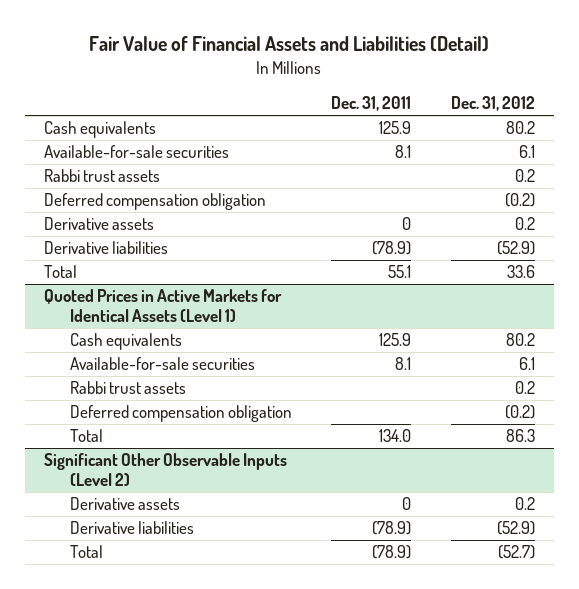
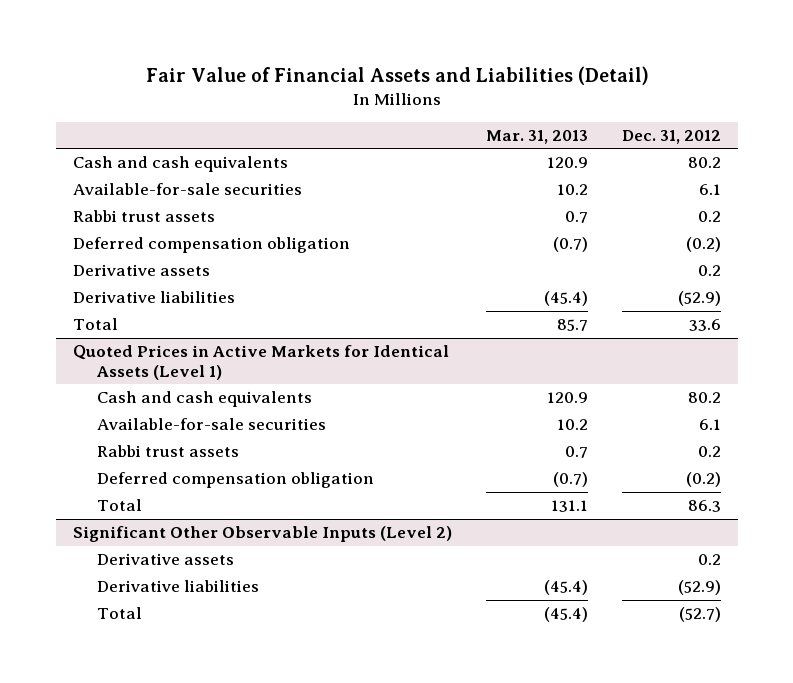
- | Dec. 31, 2011 | Dec. 31, 2012
+ | Mar. 31, 2013 | Dec. 31, 2012
- Cash equivalents | 125.9 | 80.2
+ Cash and cash equivalents | 120.9 | 80.2
@ Quoted Prices in Active Markets for Identical Assets (Level 1)
- Cash equivalents | 125.9 | 80.2
+ Cash and cash equivalents | 120.9 | 80.2

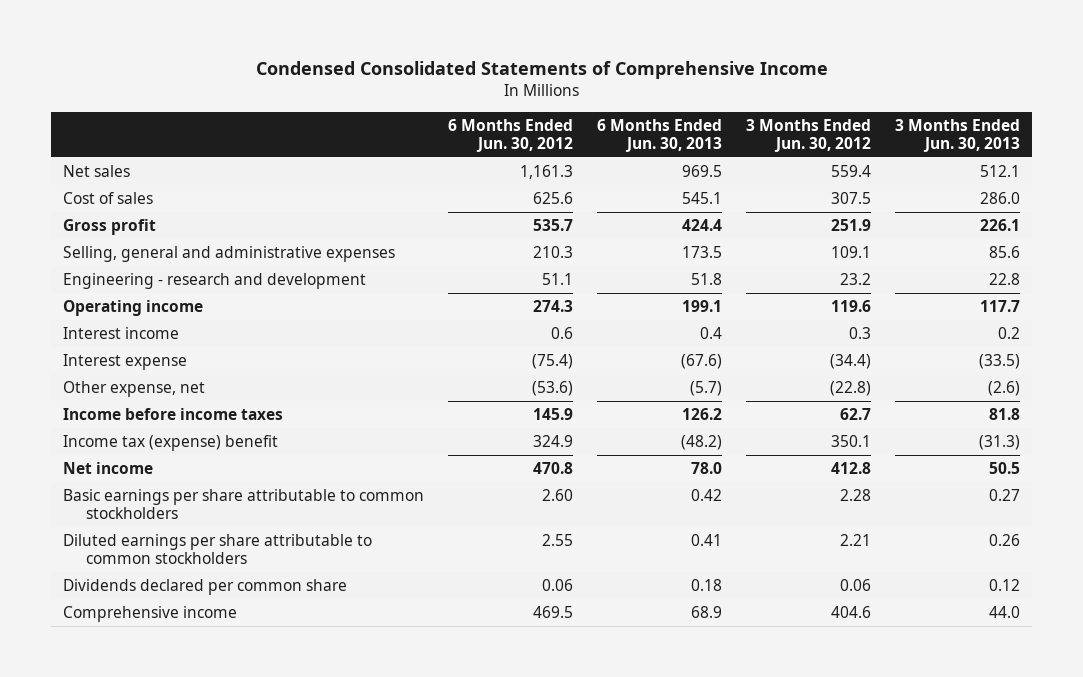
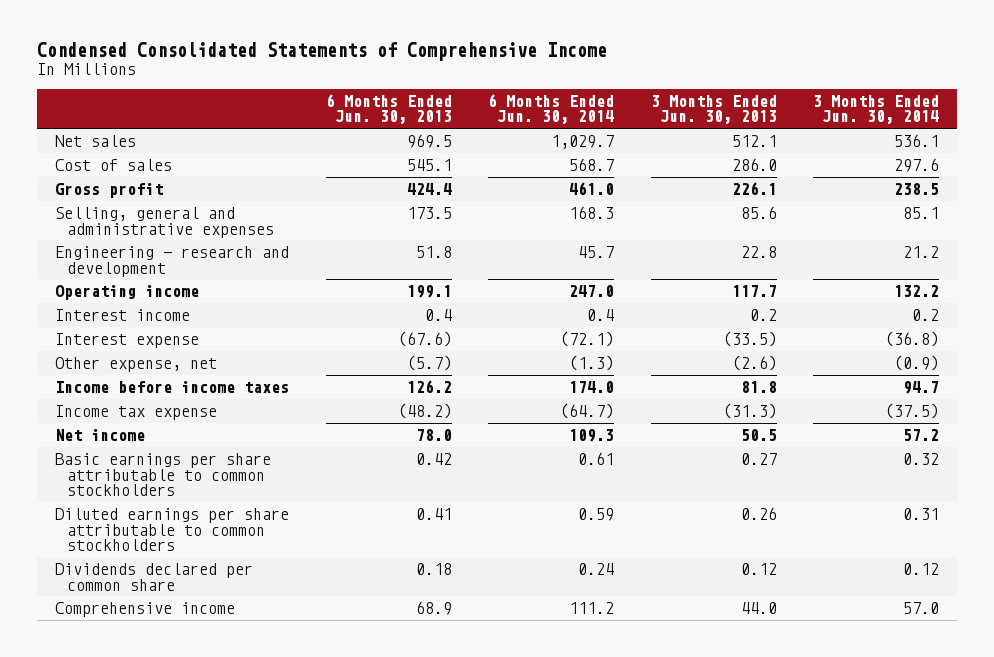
- | 6 Months Ended Jun. 30, 2012 | 6 Months Ended Jun. 30, 2013 | 3 Months Ended Jun. 30, 2012 | 3 Months Ended Jun. 30, 2013
+ | 6 Months Ended Jun. 30, 2013 | 6 Months Ended Jun. 30, 2014 | 3 Months Ended Jun. 30, 2013 | 3 Months Ended Jun. 30, 2014
- Income tax (expense) benefit | 324.9 | (48.2) | 350.1 | (31.3)
+ Income tax expense | (48.2) | (64.7) | (31.3) | (37.5)

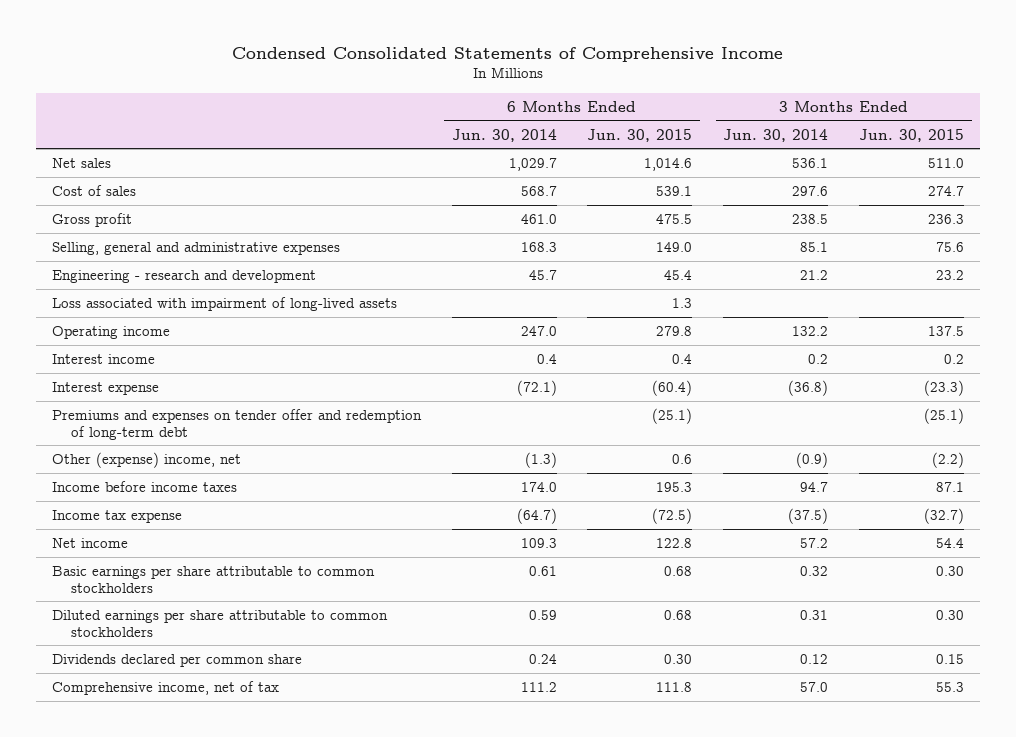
- | 6 Months Ended Jun. 30, 2013 | 6 Months Ended Jun. 30, 2014 | 3 Months Ended Jun. 30, 2013 | 3 Months Ended Jun. 30, 2014
+ | 6 Months Ended Jun. 30, 2014 | 6 Months Ended Jun. 30, 2015 | 3 Months Ended Jun. 30, 2014 | 3 Months Ended Jun. 30, 2015
+ Loss associated with impairment of long-lived assets | | 1.3 | |
- Other expense, net | (5.7) | (1.3) | (2.6) | (0.9)
+ Premiums and expenses on tender offer and redemption of long-term debt | | (25.1) | | (25.1)
+ Other (expense) income, net | (1.3) | 0.6 | (0.9) | (2.2)
- Comprehensive income | 68.9 | 111.2 | 44.0 | 57.0
+ Comprehensive income, net of tax | 111.2 | 111.8 | 57.0 | 55.3

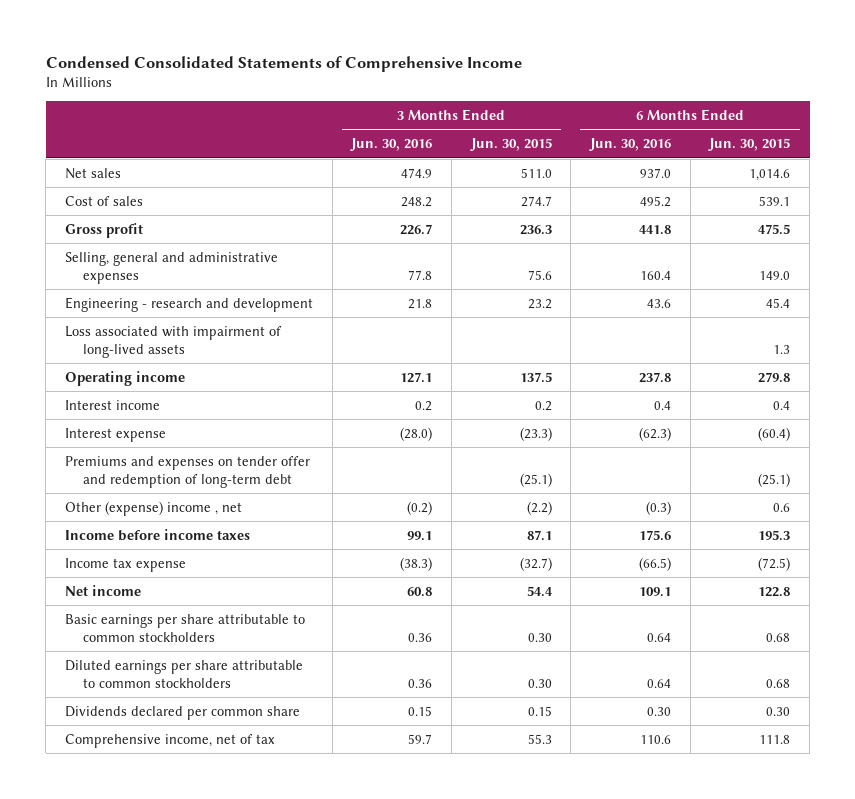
- | 6 Months Ended Jun. 30, 2014 | 6 Months Ended Jun. 30, 2015 | 3 Months Ended Jun. 30, 2014 | 3 Months Ended Jun. 30, 2015
+ | 3 Months Ended Jun. 30, 2016 | 3 Months Ended Jun. 30, 2015 | 6 Months Ended Jun. 30, 2016 | 6 Months Ended Jun. 30, 2015
- Other (expense) income, net | (1.3) | 0.6 | (0.9) | (2.2)
+ Other (expense) income , net | (0.2) | (2.2) | (0.3) | 0.6

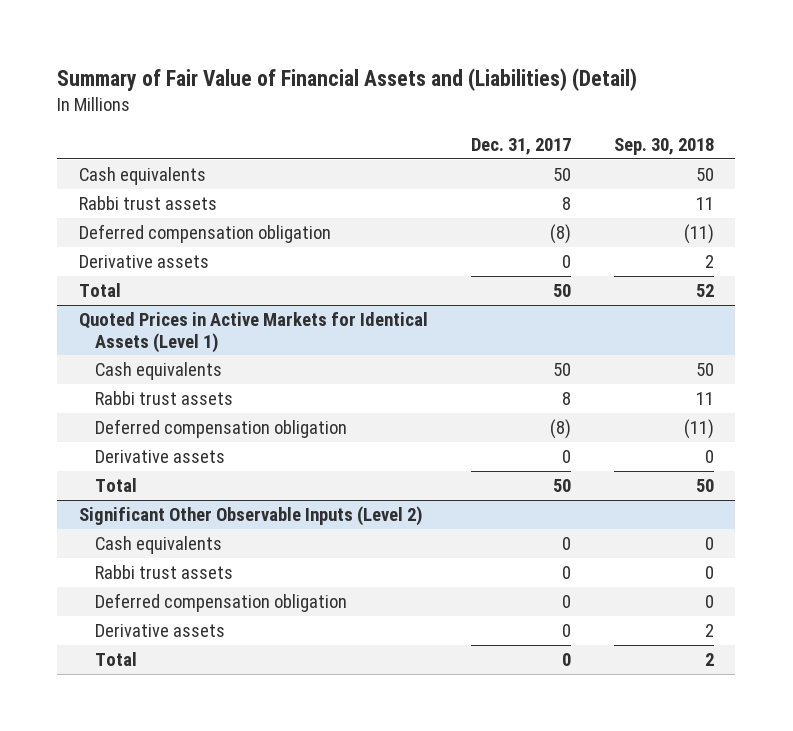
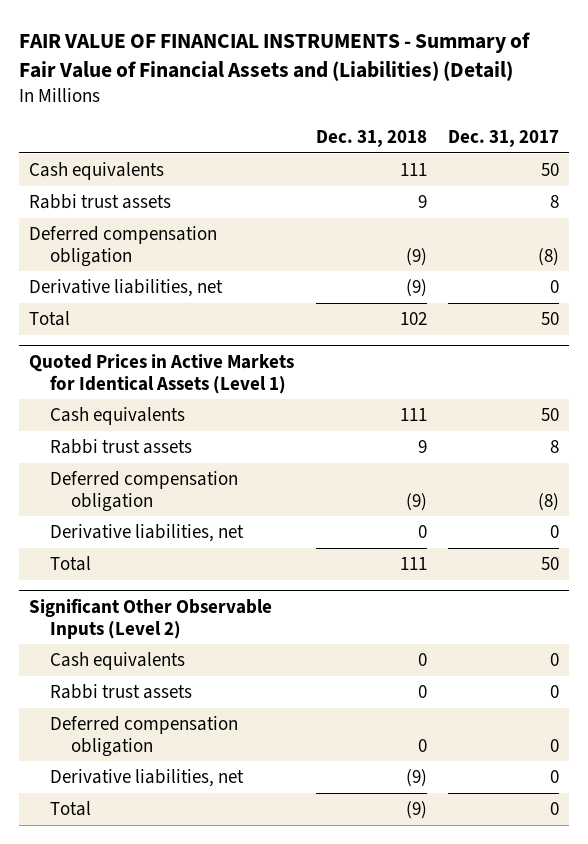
- Summary of Fair Value of Financial Assets and (Liabilities) (Detail)
+ FAIR VALUE OF FINANCIAL INSTRUMENTS - Summary of Fair Value of Financial Assets and (Liabilities) (Detail)
- | Dec. 31, 2017 | Sep. 30, 2018
+ | Dec. 31, 2018 | Dec. 31, 2017
- Derivative assets | 0 | 2
+ Derivative liabilities, net | (9) | 0
@ Quoted Prices in Active Markets for Identical Assets (Level 1)
- Derivative assets | 0 | 0
+ Derivative liabilities, net | 0 | 0
@ Significant Other Observable Inputs (Level 2)
- Derivative assets | 0 | 2
+ Derivative liabilities, net | (9) | 0

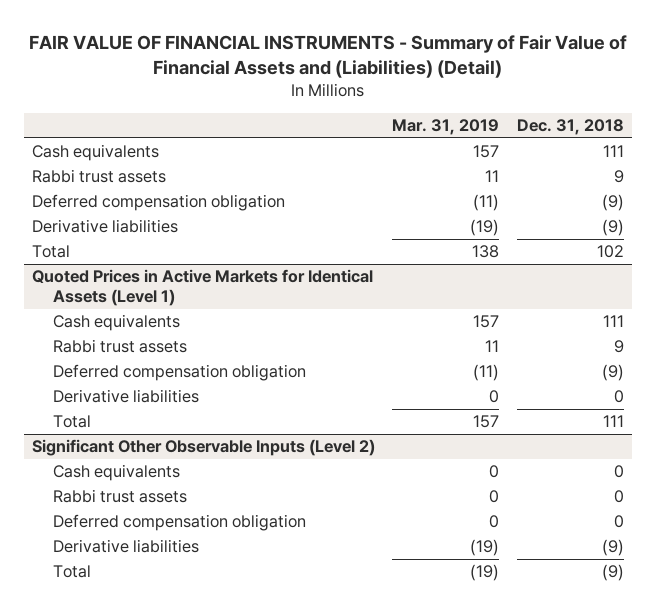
- | Dec. 31, 2018 | Dec. 31, 2017
+ | Mar. 31, 2019 | Dec. 31, 2018
- Derivative liabilities, net | (9) | 0
+ Derivative liabilities | (19) | (9)
@ Quoted Prices in Active Markets for Identical Assets (Level 1)
- Derivative liabilities, net | 0 | 0
+ Derivative liabilities | 0 | 0
@ Significant Other Observable Inputs (Level 2)
- Derivative liabilities, net | (9) | 0
+ Derivative liabilities | (19) | (9)

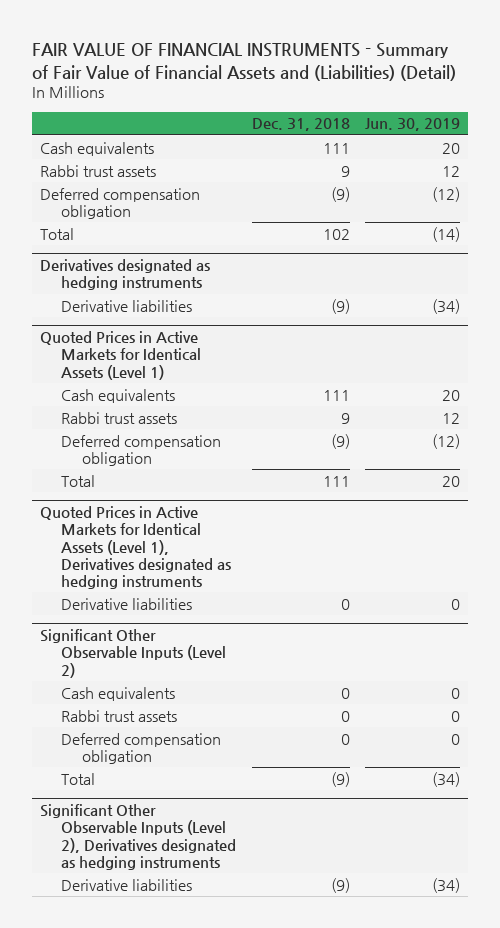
- | Mar. 31, 2019 | Dec. 31, 2018
+ | Dec. 31, 2018 | Jun. 30, 2019
- Derivative liabilities | (19) | (9)
+ Derivatives designated as hedging instruments
+ Derivative liabilities | (9) | (34)
@ Quoted Prices in Active Markets for Identical Assets (Level 1)
- Derivative liabilities | 0 | 0
+ Quoted Prices in Active Markets for Identical Assets (Level 1), Derivatives designated as hedging instruments
+ Derivative liabilities | 0 | 0
@ Significant Other Observable Inputs (Level 2)
- Derivative liabilities | (19) | (9)
+ Significant Other Observable Inputs (Level 2), Derivatives designated as hedging instruments
+ Derivative liabilities | (9) | (34)

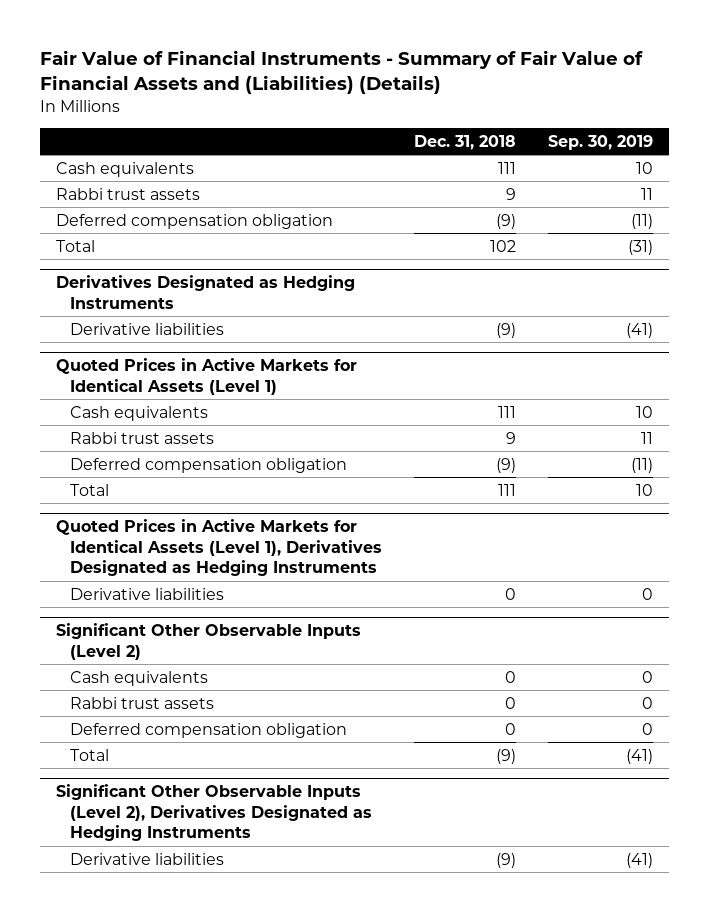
- FAIR VALUE OF FINANCIAL INSTRUMENTS - Summary of Fair Value of Financial Assets and (Liabilities) (Detail)
+ Fair Value of Financial Instruments - Summary of Fair Value of Financial Assets and (Liabilities) (Details)
- | Dec. 31, 2018 | Jun. 30, 2019
+ | Dec. 31, 2018 | Sep. 30, 2019
- Derivatives designated as hedging instruments
+ Derivatives Designated as Hedging Instruments
- Quoted Prices in Active Markets for Identical Assets (Level 1), Derivatives designated as hedging instruments
+ Quoted Prices in Active Markets for Identical Assets (Level 1), Derivatives Designated as Hedging Instruments
- Significant Other Observable Inputs (Level 2), Derivatives designated as hedging instruments
+ Significant Other Observable Inputs (Level 2), Derivatives Designated as Hedging Instruments

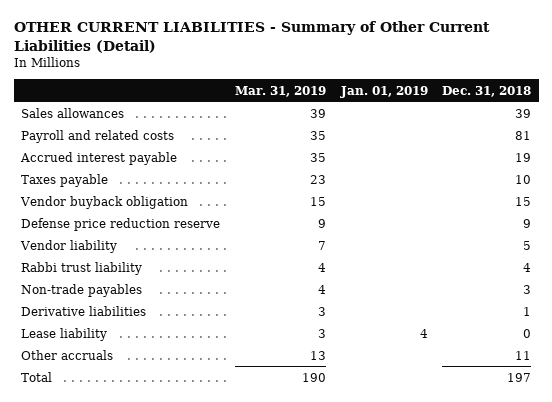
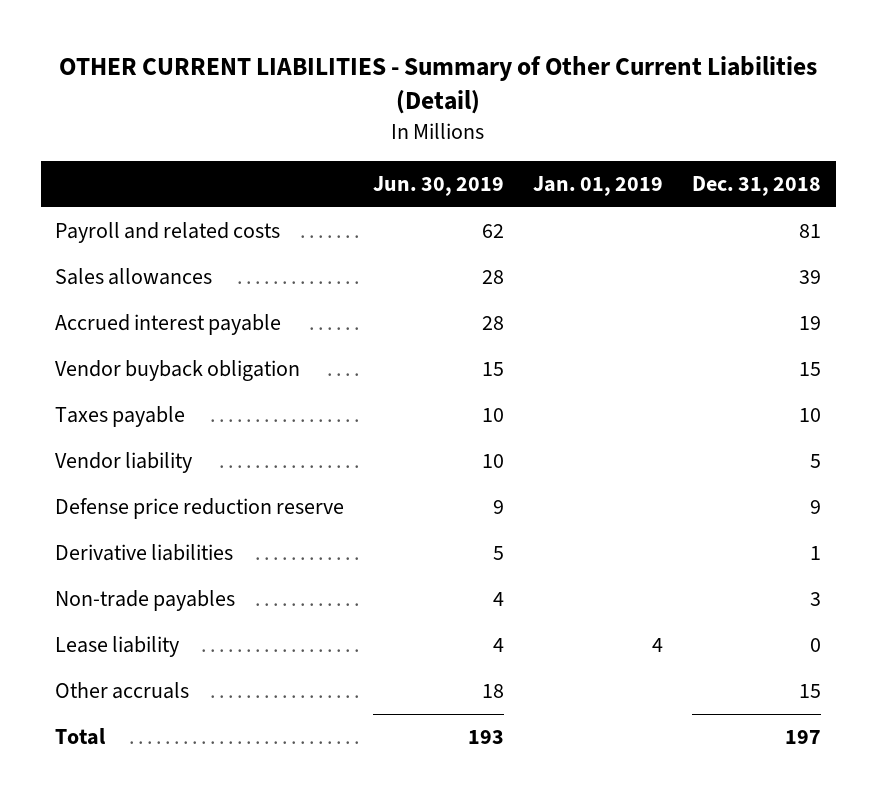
- | Mar. 31, 2019 | Jan. 01, 2019 | Dec. 31, 2018
+ | Jun. 30, 2019 | Jan. 01, 2019 | Dec. 31, 2018
moved down: Sales allowances | 28 | | 39
moved down: Taxes payable | 10 | | 10
- Rabbi trust liability | 4 | | 4
moved down: Defense price reduction reserve | 9 | | 9
moved down: Non-trade payables | 4 | | 3
- Other accruals | 13 | | 11
+ Other accruals | 18 | | 15

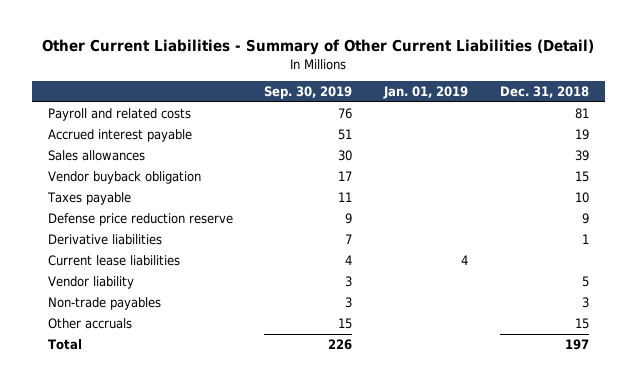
- OTHER CURRENT LIABILITIES - Summary of Other Current Liabilities (Detail)
+ Other Current Liabilities - Summary of Other Current Liabilities (Detail)
- | Jun. 30, 2019 | Jan. 01, 2019 | Dec. 31, 2018
+ | Sep. 30, 2019 | Jan. 01, 2019 | Dec. 31, 2018
moved down: Sales allowances | 30 | | 39
+ Current lease liabilities | 4 | 4 |
moved down: Vendor liability | 3 | | 5
- Lease liability | 4 | 4 | 0

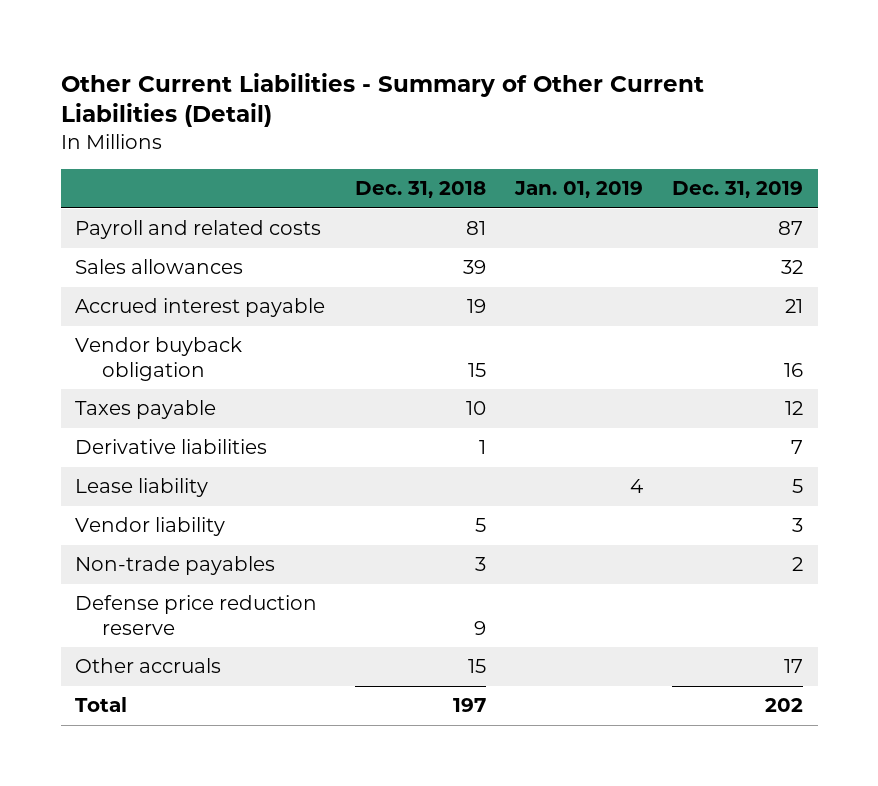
- | Sep. 30, 2019 | Jan. 01, 2019 | Dec. 31, 2018
+ | Dec. 31, 2018 | Jan. 01, 2019 | Dec. 31, 2019
moved down: Accrued interest payable | 19 | | 21
- Current lease liabilities | 4 | 4 |
+ Lease liability | | 4 | 5
moved down: Defense price reduction reserve | 9 | |

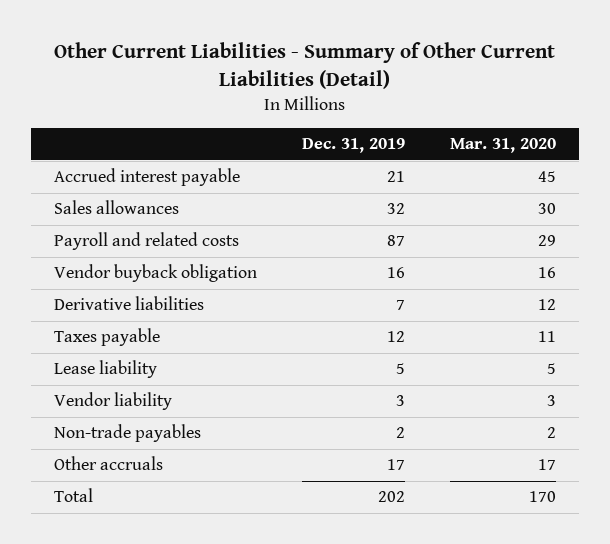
- | Dec. 31, 2018 | Jan. 01, 2019 | Dec. 31, 2019
+ | Dec. 31, 2019 | Mar. 31, 2020
moved down: Sales allowances | 32 | 30
moved down: Payroll and related costs | 87 | 29
moved down: Taxes payable | 12 | 11
- Defense price reduction reserve | 9 | |

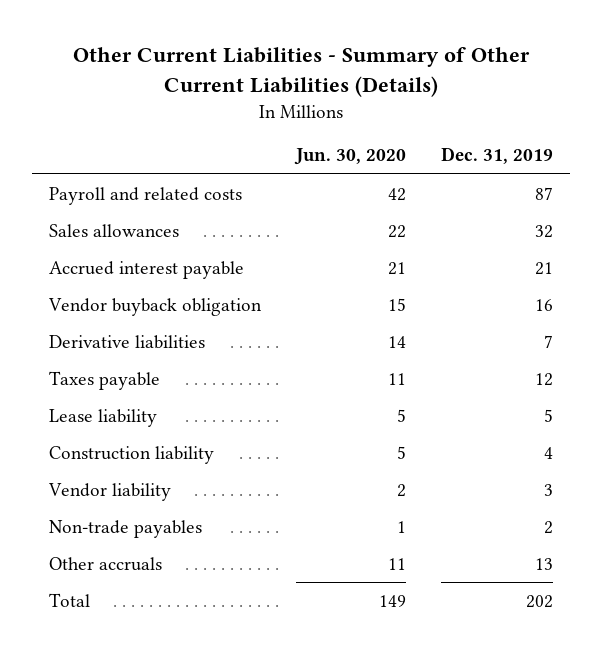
- Other Current Liabilities - Summary of Other Current Liabilities (Detail)
+ Other Current Liabilities - Summary of Other Current Liabilities (Details)
- | Dec. 31, 2019 | Mar. 31, 2020
+ | Jun. 30, 2020 | Dec. 31, 2019
moved down: Sales allowances | 22 | 32
moved down: Accrued interest payable | 21 | 21
+ Construction liability | 5 | 4
- Other accruals | 17 | 17
+ Other accruals | 11 | 13

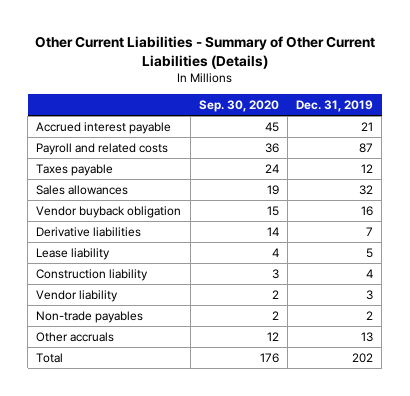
- | Jun. 30, 2020 | Dec. 31, 2019
+ | Sep. 30, 2020 | Dec. 31, 2019
moved up: Accrued interest payable | 45 | 21
moved up: Taxes payable | 24 | 12

